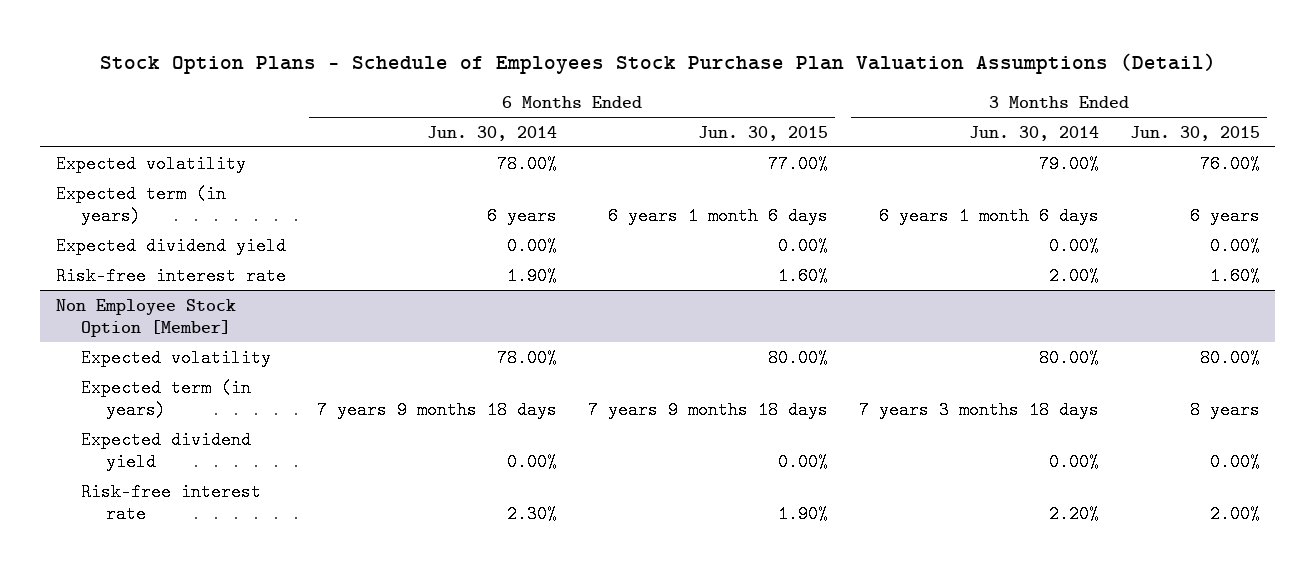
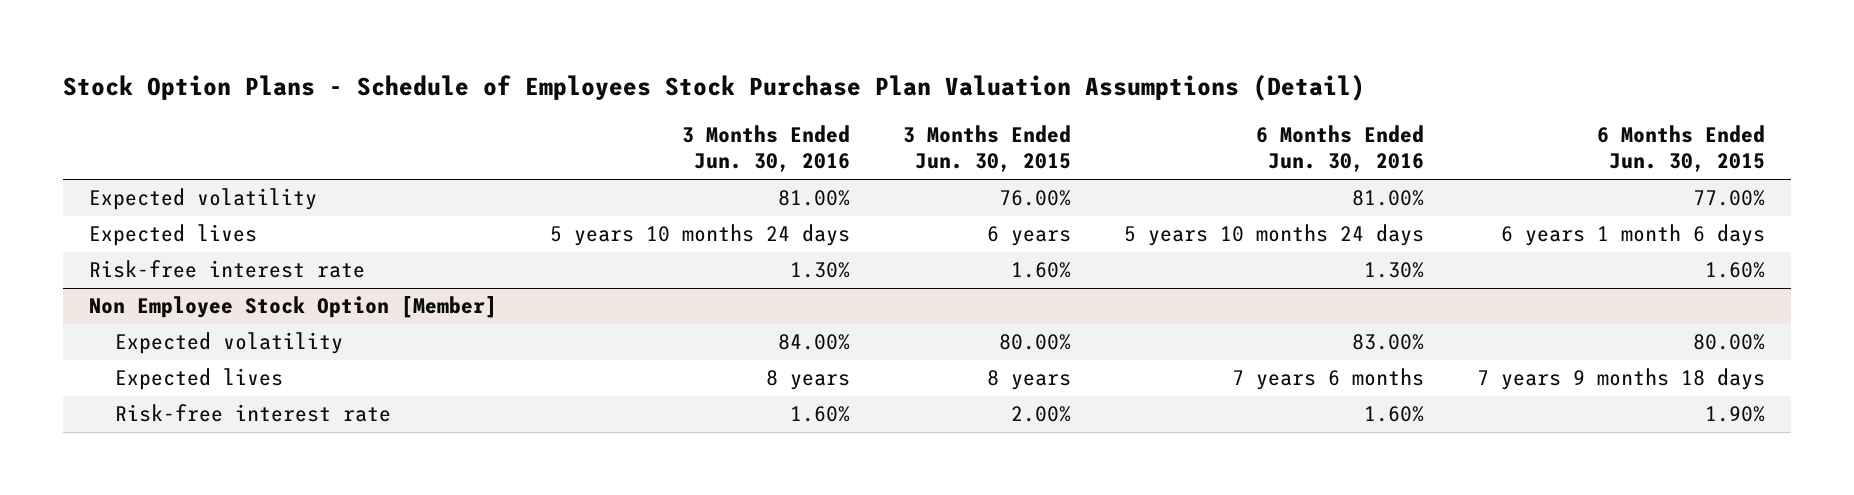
- | 6 Months Ended Jun. 30, 2014 | 6 Months Ended Jun. 30, 2015 | 3 Months Ended Jun. 30, 2014 | 3 Months Ended Jun. 30, 2015
+ | 3 Months Ended Jun. 30, 2016 | 3 Months Ended Jun. 30, 2015 | 6 Months Ended Jun. 30, 2016 | 6 Months Ended Jun. 30, 2015
- Expected term (in years) | 6 years | 6 years 1 month 6 days | 6 years 1 month 6 days | 6 years
- Expected dividend yield | 0.00% | 0.00% | 0.00% | 0.00%
+ Expected lives | 5 years 10 months 24 days | 6 years | 5 years 10 months 24 days | 6 years 1 month 6 days
@ Non Employee Stock Option [Member]
- Expected term (in years) | 7 years 9 months 18 days | 7 years 9 months 18 days | 7 years 3 months 18 days | 8 years
- Expected dividend yield | 0.00% | 0.00% | 0.00% | 0.00%
+ Expected lives | 8 years | 8 years | 7 years 6 months | 7 years 9 months 18 days

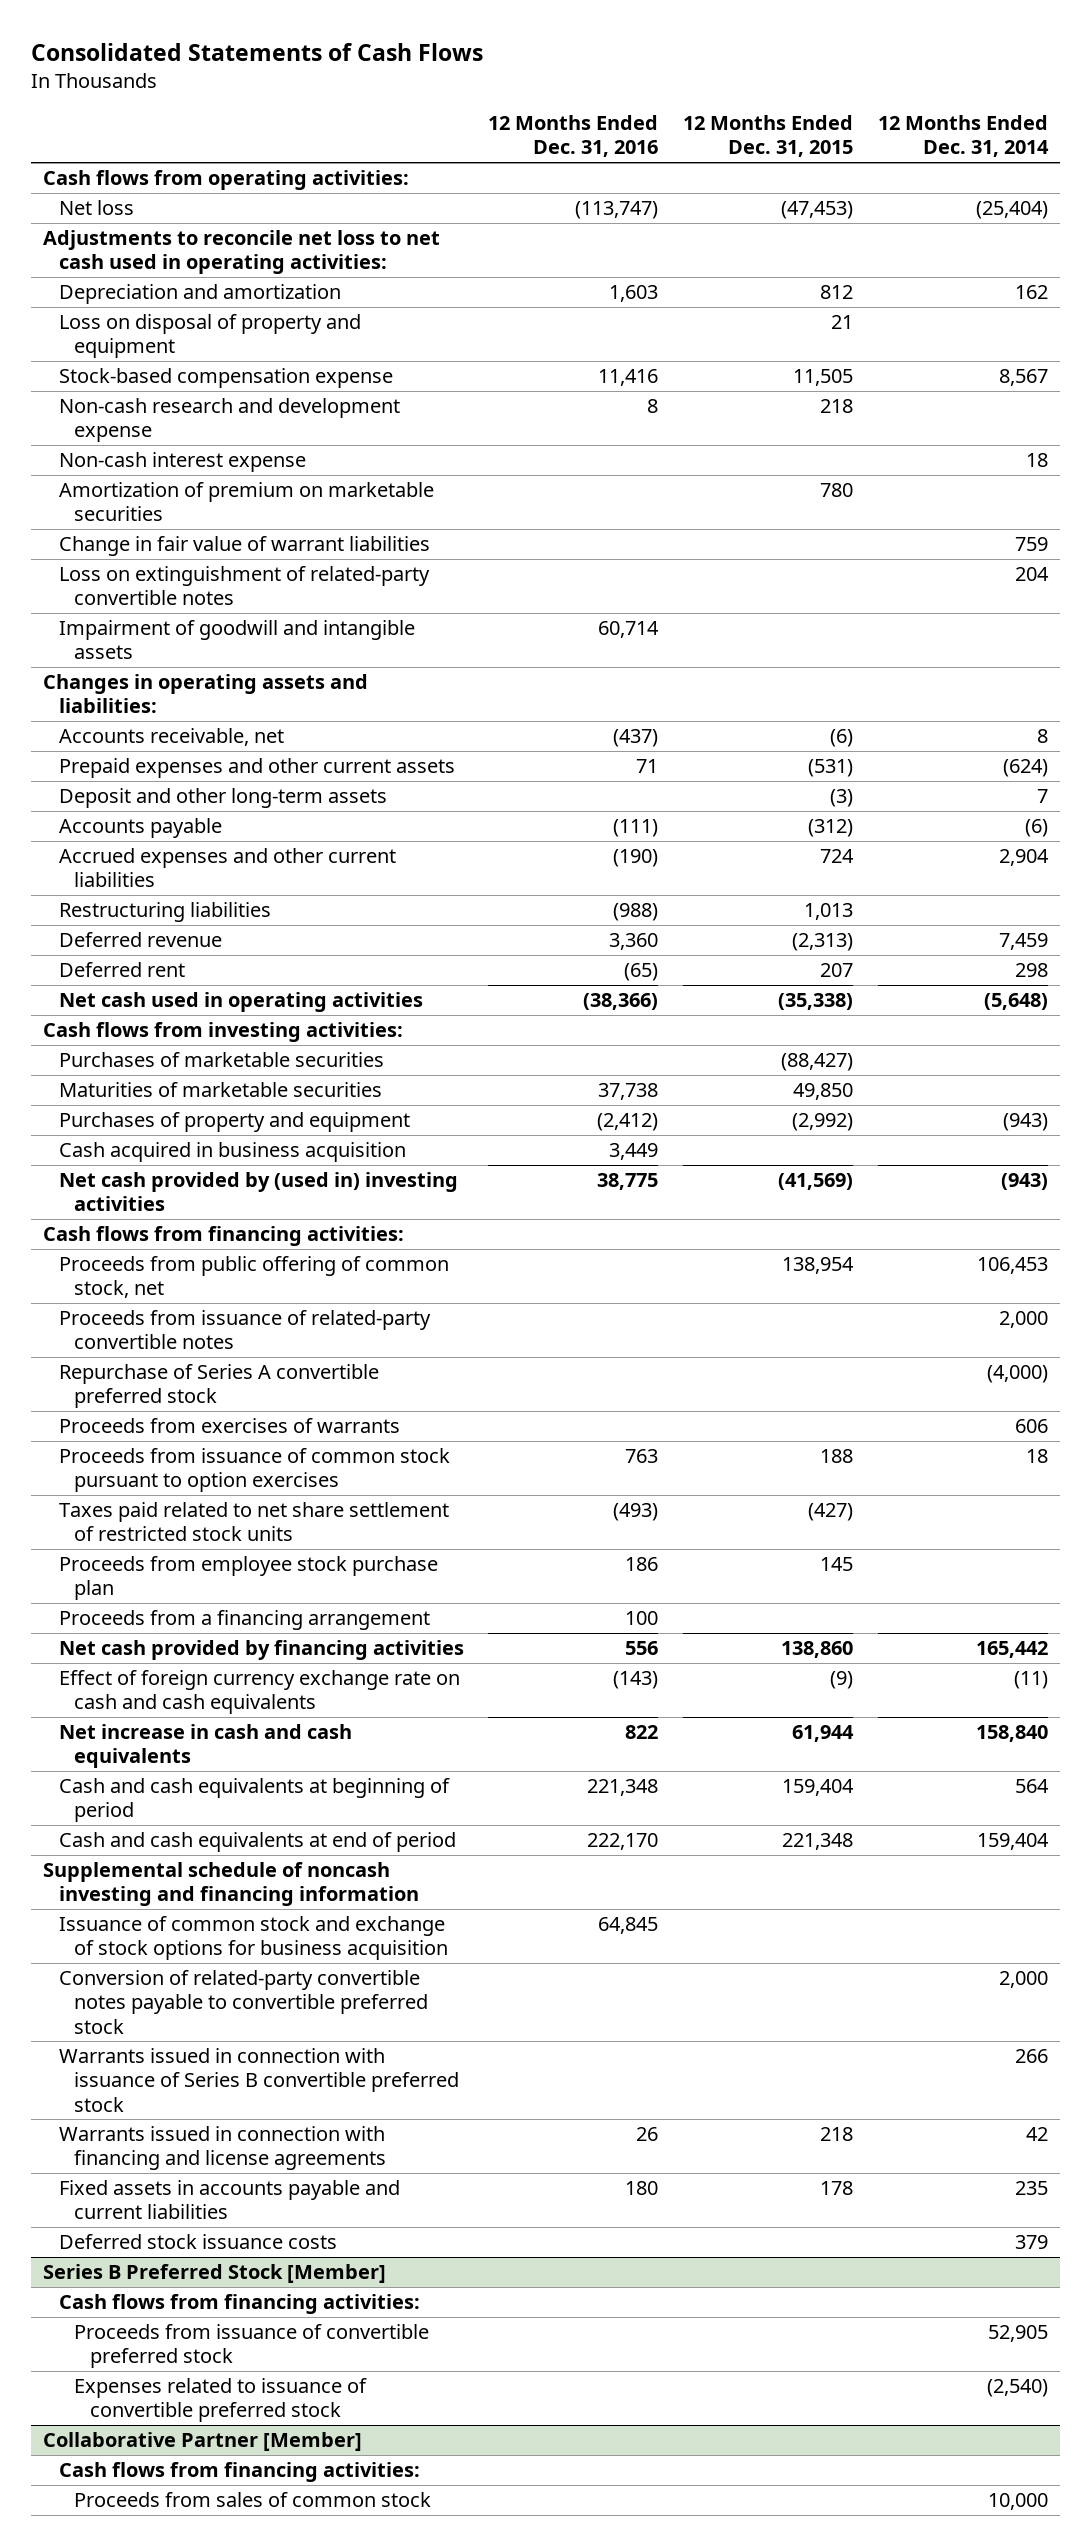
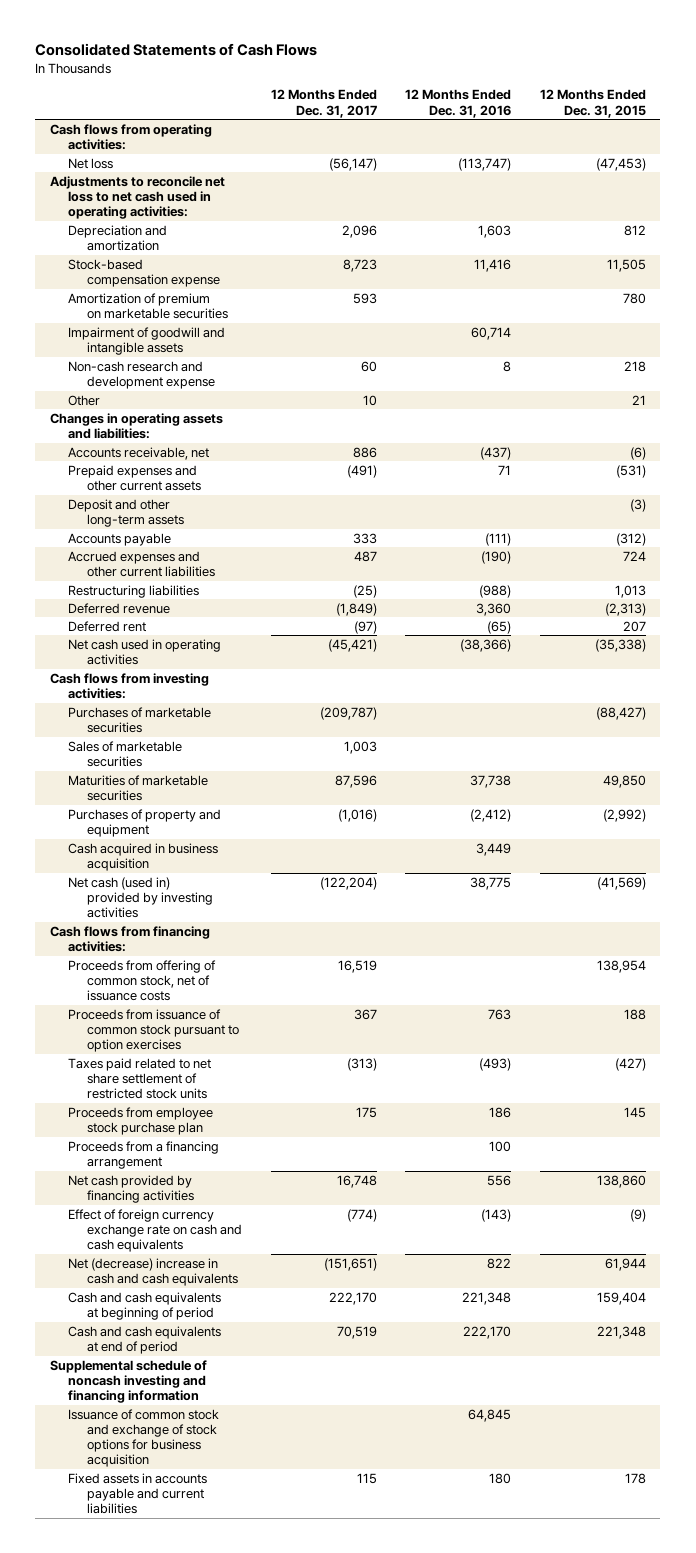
- | 12 Months Ended Dec. 31, 2016 | 12 Months Ended Dec. 31, 2015 | 12 Months Ended Dec. 31, 2014
+ | 12 Months Ended Dec. 31, 2017 | 12 Months Ended Dec. 31, 2016 | 12 Months Ended Dec. 31, 2015
- Loss on disposal of property and equipment | | 21 |
- Non-cash interest expense | | | 18
- Change in fair value of warrant liabilities | | | 759
- Loss on extinguishment of related-party convertible notes | | | 204
moved down: Non-cash research and development expense | 60 | 8 | 218
+ Other | 10 | | 21
+ Sales of marketable securities | 1,003 | |
- Net cash provided by (used in) investing activities | 38,775 | (41,569) | (943)
+ Net cash (used in) provided by investing activities | (122,204) | 38,775 | (41,569)
- Proceeds from public offering of common stock, net | | 138,954 | 106,453
- Proceeds from issuance of related-party convertible notes | | | 2,000
- Repurchase of Series A convertible preferred stock | | | (4,000)
- Proceeds from exercises of warrants | | | 606
+ Proceeds from offering of common stock, net of issuance costs | 16,519 | | 138,954
- Net increase in cash and cash equivalents | 822 | 61,944 | 158,840
+ Net (decrease) increase in cash and cash equivalents | (151,651) | 822 | 61,944
- Conversion of related-party convertible notes payable to convertible preferred stock | | | 2,000
- Warrants issued in connection with issuance of Series B convertible preferred stock | | | 266
- Warrants issued in connection with financing and license agreements | 26 | 218 | 42
- Deferred stock issuance costs | | | 379
- Series B Preferred Stock [Member]
- Cash flows from financing activities:
- Proceeds from issuance of convertible preferred stock | | | 52,905
- Expenses related to issuance of convertible preferred stock | | | (2,540)
- Collaborative Partner [Member]
- Cash flows from financing activities:
- Proceeds from sales of common stock | | | 10,000

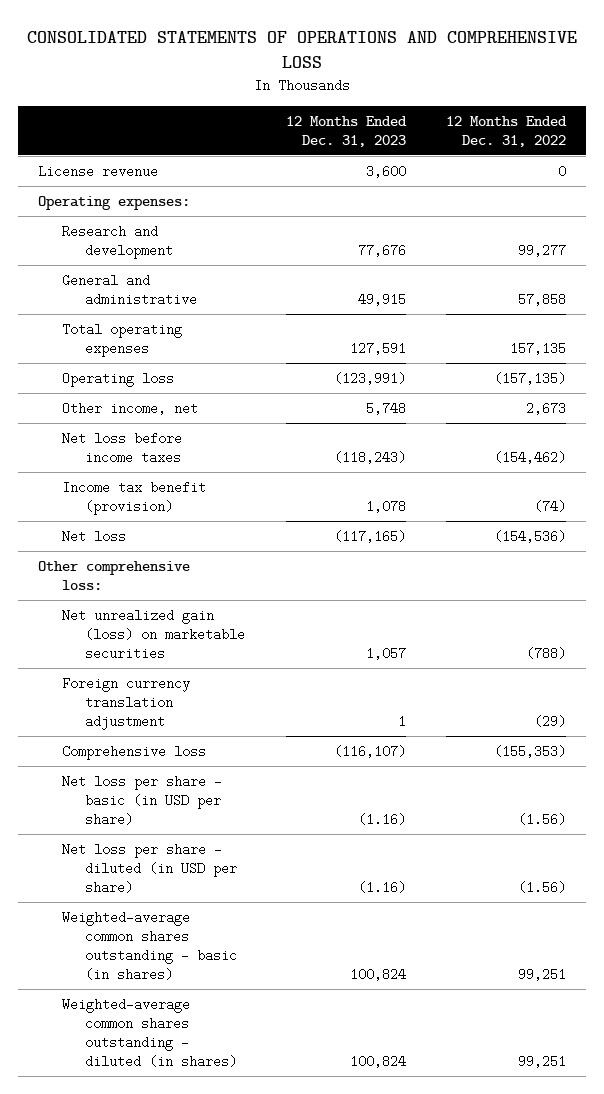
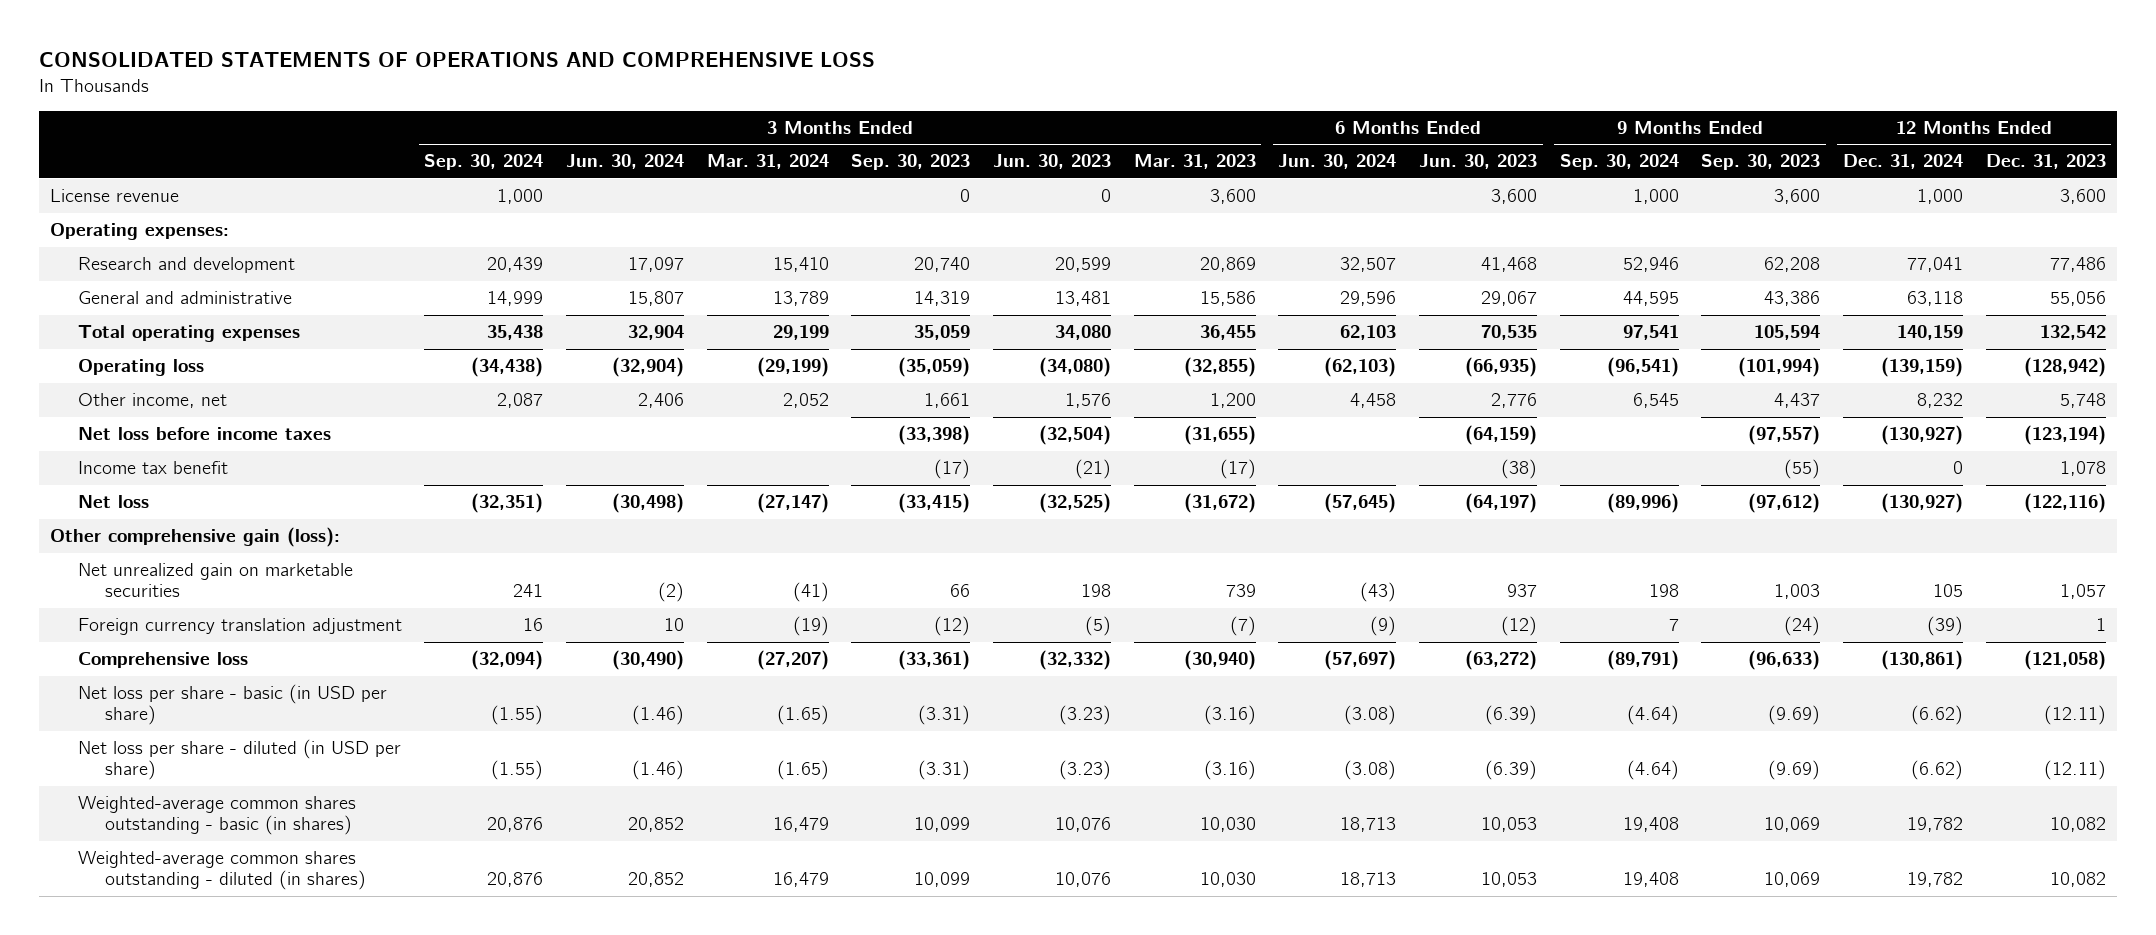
- | 12 Months Ended Dec. 31, 2023 | 12 Months Ended Dec. 31, 2022
+ | 3 Months Ended Sep. 30, 2024 | 3 Months Ended Jun. 30, 2024 | 3 Months Ended Mar. 31, 2024 | 3 Months Ended Sep. 30, 2023 | 3 Months Ended Jun. 30, 2023 | 3 Months Ended Mar. 31, 2023 | 6 Months Ended Jun. 30, 2024 | 6 Months Ended Jun. 30, 2023 | 9 Months Ended Sep. 30, 2024 | 9 Months Ended Sep. 30, 2023 | 12 Months Ended Dec. 31, 2024 | 12 Months Ended Dec. 31, 2023
- Research and development | 77,676 | 99,277
- General and administrative | 49,915 | 57,858
- Total operating expenses | 127,591 | 157,135
- Operating loss | (123,991) | (157,135)
+ Research and development | 20,439 | 17,097 | 15,410 | 20,740 | 20,599 | 20,869 | 32,507 | 41,468 | 52,946 | 62,208 | 77,041 | 77,486
+ General and administrative | 14,999 | 15,807 | 13,789 | 14,319 | 13,481 | 15,586 | 29,596 | 29,067 | 44,595 | 43,386 | 63,118 | 55,056
+ Total operating expenses | 35,438 | 32,904 | 29,199 | 35,059 | 34,080 | 36,455 | 62,103 | 70,535 | 97,541 | 105,594 | 140,159 | 132,542
+ Operating loss | (34,438) | (32,904) | (29,199) | (35,059) | (34,080) | (32,855) | (62,103) | (66,935) | (96,541) | (101,994) | (139,159) | (128,942)
- Net loss before income taxes | (118,243) | (154,462)
- Income tax benefit (provision) | 1,078 | (74)
- Net loss | (117,165) | (154,536)
- Other comprehensive loss:
- Net unrealized gain (loss) on marketable securities | 1,057 | (788)
+ Net loss before income taxes | | | | (33,398) | (32,504) | (31,655) | | (64,159) | | (97,557) | (130,927) | (123,194)
+ Income tax benefit | | | | (17) | (21) | (17) | | (38) | | (55) | 0 | 1,078
+ Net loss | (32,351) | (30,498) | (27,147) | (33,415) | (32,525) | (31,672) | (57,645) | (64,197) | (89,996) | (97,612) | (130,927) | (122,116)
+ Other comprehensive gain (loss):
+ Net unrealized gain on marketable securities | 241 | (2) | (41) | 66 | 198 | 739 | (43) | 937 | 198 | 1,003 | 105 | 1,057
- Comprehensive loss | (116,107) | (155,353)
- Net loss per share - basic (in USD per share) | (1.16) | (1.56)
- Net loss per share - diluted (in USD per share) | (1.16) | (1.56)
- Weighted-average common shares outstanding - basic (in shares) | 100,824 | 99,251
- Weighted-average common shares outstanding - diluted (in shares) | 100,824 | 99,251
+ Comprehensive loss | (32,094) | (30,490) | (27,207) | (33,361) | (32,332) | (30,940) | (57,697) | (63,272) | (89,791) | (96,633) | (130,861) | (121,058)
+ Net loss per share - basic (in USD per share) | (1.55) | (1.46) | (1.65) | (3.31) | (3.23) | (3.16) | (3.08) | (6.39) | (4.64) | (9.69) | (6.62) | (12.11)
+ Net loss per share - diluted (in USD per share) | (1.55) | (1.46) | (1.65) | (3.31) | (3.23) | (3.16) | (3.08) | (6.39) | (4.64) | (9.69) | (6.62) | (12.11)
+ Weighted-average common shares outstanding - basic (in shares) | 20,876 | 20,852 | 16,479 | 10,099 | 10,076 | 10,030 | 18,713 | 10,053 | 19,408 | 10,069 | 19,782 | 10,082
+ Weighted-average common shares outstanding - diluted (in shares) | 20,876 | 20,852 | 16,479 | 10,099 | 10,076 | 10,030 | 18,713 | 10,053 | 19,408 | 10,069 | 19,782 | 10,082

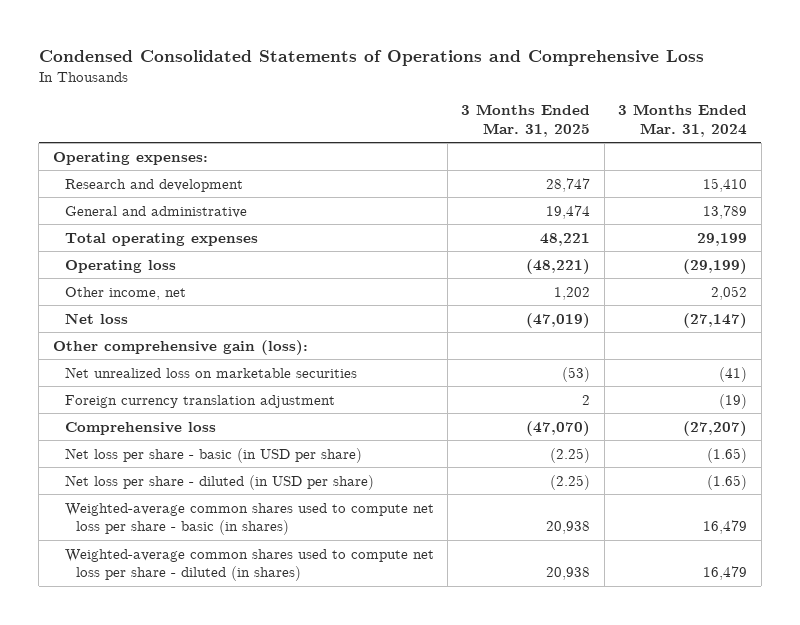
- CONSOLIDATED STATEMENTS OF OPERATIONS AND COMPREHENSIVE LOSS
+ Condensed Consolidated Statements of Operations and Comprehensive Loss
- | 3 Months Ended Sep. 30, 2024 | 3 Months Ended Jun. 30, 2024 | 3 Months Ended Mar. 31, 2024 | 3 Months Ended Sep. 30, 2023 | 3 Months Ended Jun. 30, 2023 | 3 Months Ended Mar. 31, 2023 | 6 Months Ended Jun. 30, 2024 | 6 Months Ended Jun. 30, 2023 | 9 Months Ended Sep. 30, 2024 | 9 Months Ended Sep. 30, 2023 | 12 Months Ended Dec. 31, 2024 | 12 Months Ended Dec. 31, 2023
+ | 3 Months Ended Mar. 31, 2025 | 3 Months Ended Mar. 31, 2024
- License revenue | 1,000 | | | 0 | 0 | 3,600 | | 3,600 | 1,000 | 3,600 | 1,000 | 3,600
- Net loss before income taxes | | | | (33,398) | (32,504) | (31,655) | | (64,159) | | (97,557) | (130,927) | (123,194)
- Income tax benefit | | | | (17) | (21) | (17) | | (38) | | (55) | 0 | 1,078
- Net unrealized gain on marketable securities | 241 | (2) | (41) | 66 | 198 | 739 | (43) | 937 | 198 | 1,003 | 105 | 1,057
+ Net unrealized loss on marketable securities | (53) | (41)
- Weighted-average common shares outstanding - basic (in shares) | 20,876 | 20,852 | 16,479 | 10,099 | 10,076 | 10,030 | 18,713 | 10,053 | 19,408 | 10,069 | 19,782 | 10,082
- Weighted-average common shares outstanding - diluted (in shares) | 20,876 | 20,852 | 16,479 | 10,099 | 10,076 | 10,030 | 18,713 | 10,053 | 19,408 | 10,069 | 19,782 | 10,082
+ Weighted-average common shares used to compute net loss per share - basic (in shares) | 20,938 | 16,479
+ Weighted-average common shares used to compute net loss per share - diluted (in shares) | 20,938 | 16,479

